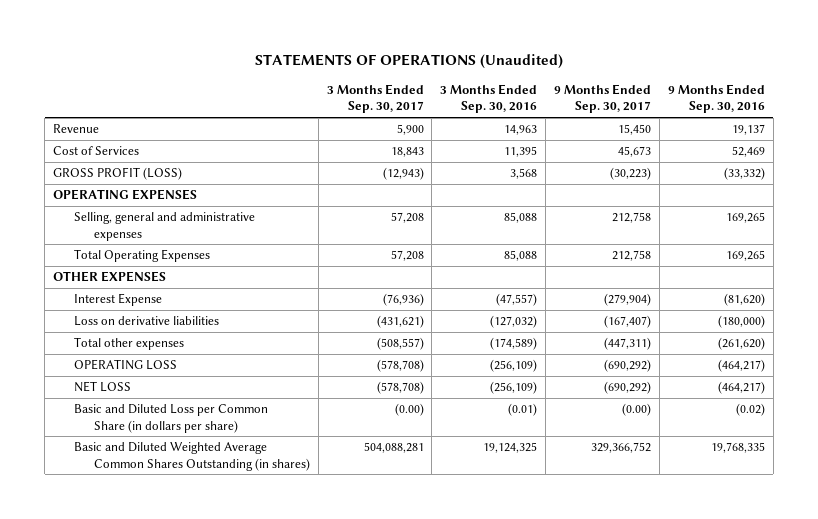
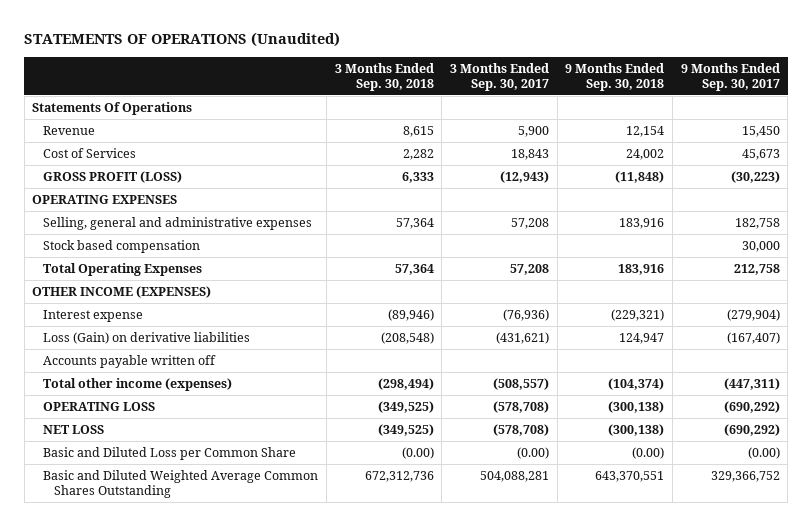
- | 3 Months Ended Sep. 30, 2017 | 3 Months Ended Sep. 30, 2016 | 9 Months Ended Sep. 30, 2017 | 9 Months Ended Sep. 30, 2016
+ | 3 Months Ended Sep. 30, 2018 | 3 Months Ended Sep. 30, 2017 | 9 Months Ended Sep. 30, 2018 | 9 Months Ended Sep. 30, 2017
+ Statements Of Operations
- Selling, general and administrative expenses | 57,208 | 85,088 | 212,758 | 169,265
+ Selling, general and administrative expenses | 57,364 | 57,208 | 183,916 | 182,758
+ Stock based compensation | | | | 30,000
- OTHER EXPENSES
- Interest Expense | (76,936) | (47,557) | (279,904) | (81,620)
- Loss on derivative liabilities | (431,621) | (127,032) | (167,407) | (180,000)
- Total other expenses | (508,557) | (174,589) | (447,311) | (261,620)
+ OTHER INCOME (EXPENSES)
+ Interest expense | (89,946) | (76,936) | (229,321) | (279,904)
+ Loss (Gain) on derivative liabilities | (208,548) | (431,621) | 124,947 | (167,407)
+ Accounts payable written off
+ Total other income (expenses) | (298,494) | (508,557) | (104,374) | (447,311)
- Basic and Diluted Loss per Common Share (in dollars per share) | (0.00) | (0.01) | (0.00) | (0.02)
- Basic and Diluted Weighted Average Common Shares Outstanding (in shares) | 504,088,281 | 19,124,325 | 329,366,752 | 19,768,335
+ Basic and Diluted Loss per Common Share | (0.00) | (0.00) | (0.00) | (0.00)
+ Basic and Diluted Weighted Average Common Shares Outstanding | 672,312,736 | 504,088,281 | 643,370,551 | 329,366,752

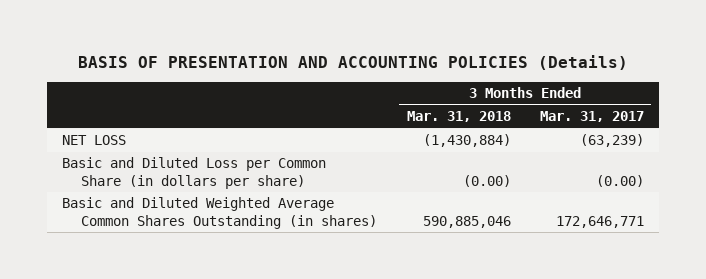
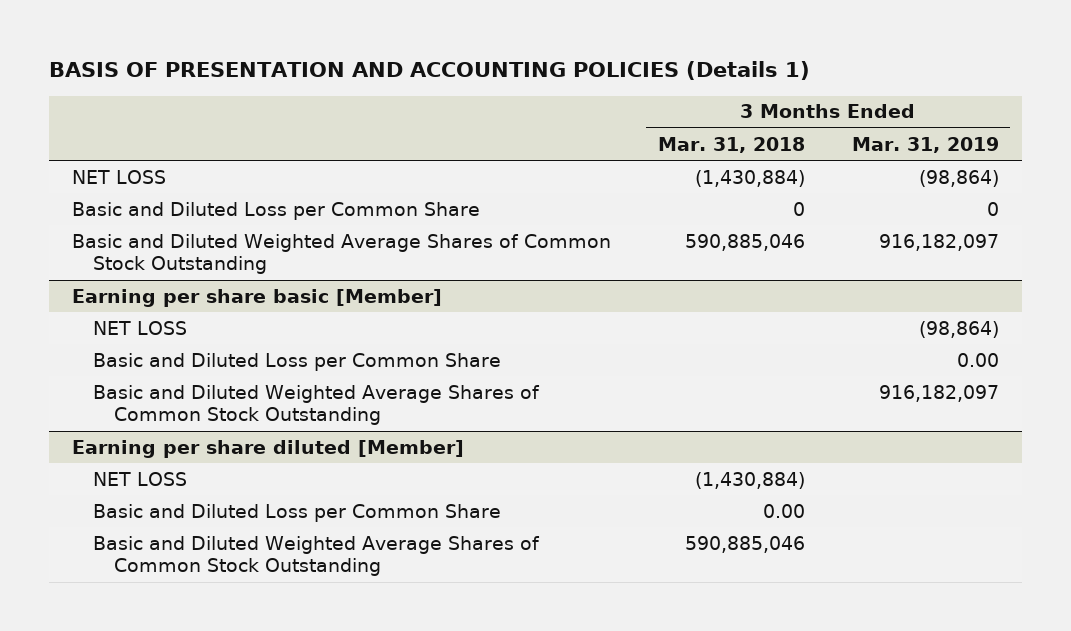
- BASIS OF PRESENTATION AND ACCOUNTING POLICIES (Details)
+ BASIS OF PRESENTATION AND ACCOUNTING POLICIES (Details 1)
- | 3 Months Ended Mar. 31, 2018 | 3 Months Ended Mar. 31, 2017
+ | 3 Months Ended Mar. 31, 2018 | 3 Months Ended Mar. 31, 2019
- Basic and Diluted Loss per Common Share (in dollars per share) | (0.00) | (0.00)
- Basic and Diluted Weighted Average Common Shares Outstanding (in shares) | 590,885,046 | 172,646,771
+ Basic and Diluted Loss per Common Share | 0 | 0
+ Basic and Diluted Weighted Average Shares of Common Stock Outstanding | 590,885,046 | 916,182,097
+ Earning per share basic [Member]
+ NET LOSS | | (98,864)
+ Basic and Diluted Loss per Common Share | | 0.00
+ Basic and Diluted Weighted Average Shares of Common Stock Outstanding | | 916,182,097
+ Earning per share diluted [Member]
+ NET LOSS | (1,430,884) |
+ Basic and Diluted Loss per Common Share | 0.00 |
+ Basic and Diluted Weighted Average Shares of Common Stock Outstanding | 590,885,046 |

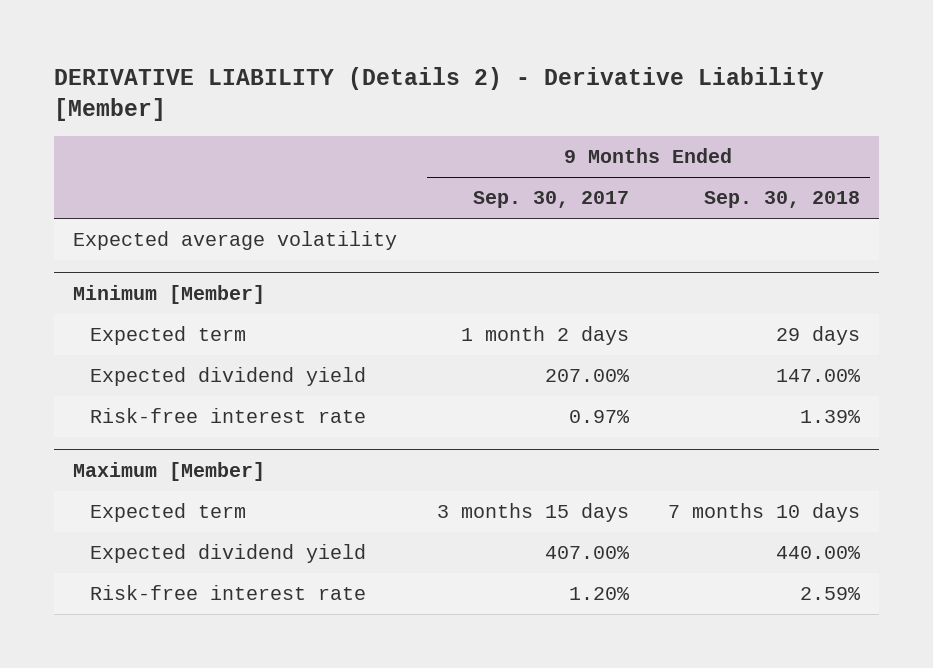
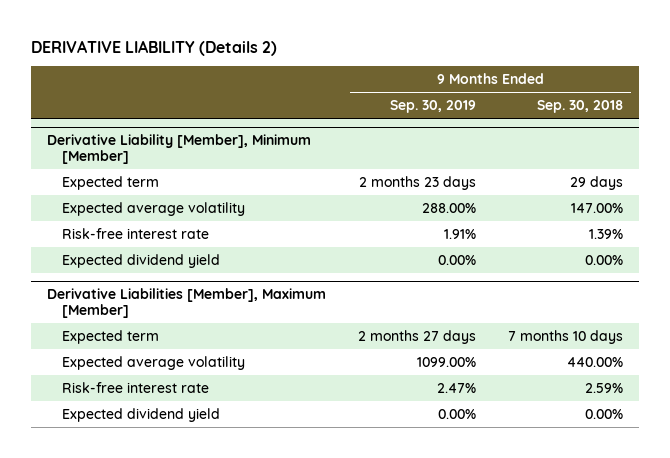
- DERIVATIVE LIABILITY (Details 2) - Derivative Liability [Member]
+ DERIVATIVE LIABILITY (Details 2)
- | 9 Months Ended Sep. 30, 2017 | 9 Months Ended Sep. 30, 2018
+ | 9 Months Ended Sep. 30, 2019 | 9 Months Ended Sep. 30, 2018
- Expected average volatility
- Minimum [Member]
+ Derivative Liability [Member], Minimum [Member]
- Expected dividend yield | 207.00% | 147.00%
+ Expected average volatility | 288.00% | 147.00%
- Maximum [Member]
+ Expected dividend yield | 0.00% | 0.00%
+ Derivative Liabilities [Member], Maximum [Member]
- Expected dividend yield | 407.00% | 440.00%
+ Expected average volatility | 1099.00% | 440.00%
+ Expected dividend yield | 0.00% | 0.00%

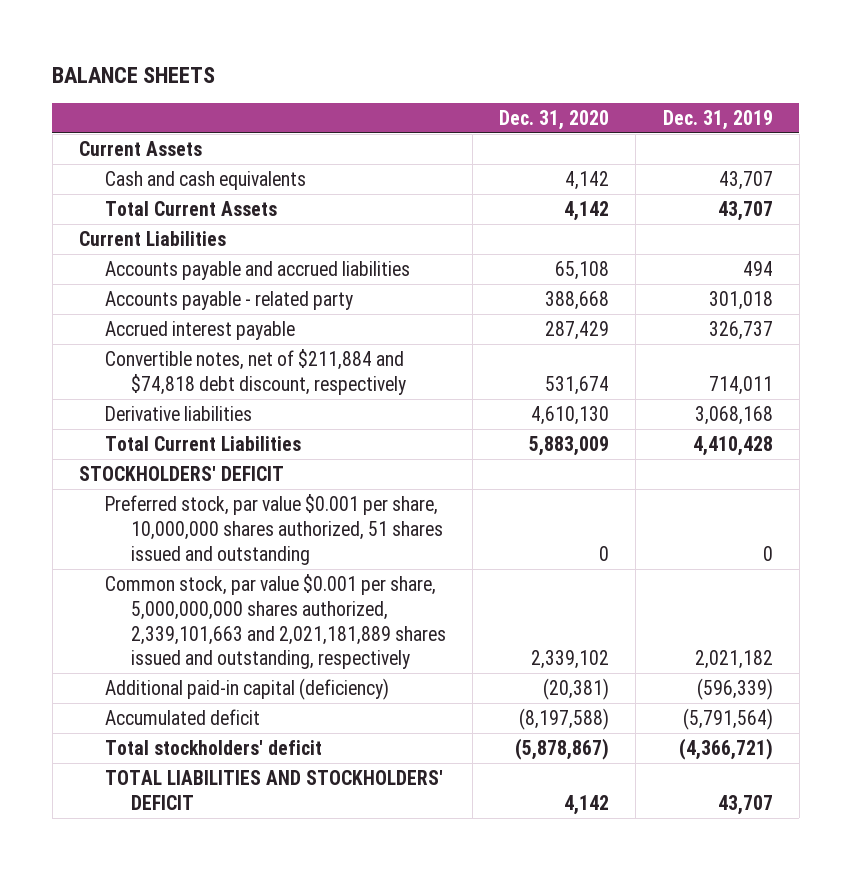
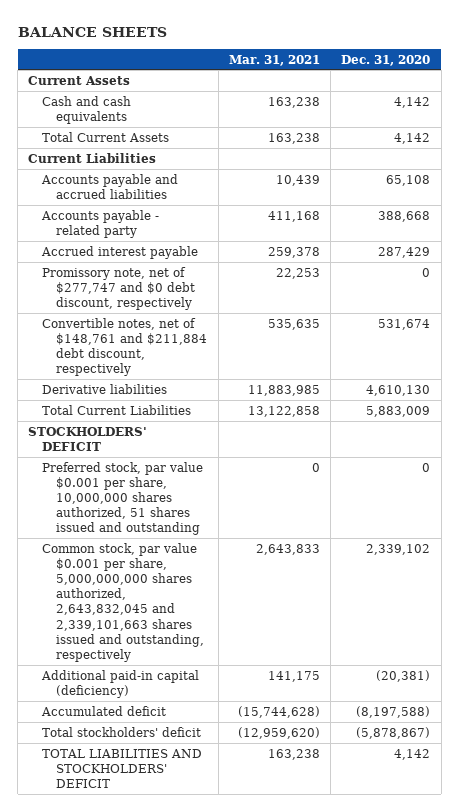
- | Dec. 31, 2020 | Dec. 31, 2019
+ | Mar. 31, 2021 | Dec. 31, 2020
- Convertible notes, net of $211,884 and $74,818 debt discount, respectively | 531,674 | 714,011
+ Promissory note, net of $277,747 and $0 debt discount, respectively | 22,253 | 0
+ Convertible notes, net of $148,761 and $211,884 debt discount, respectively | 535,635 | 531,674
- Common stock, par value $0.001 per share, 5,000,000,000 shares authorized, 2,339,101,663 and 2,021,181,889 shares issued and outstanding, respectively | 2,339,102 | 2,021,182
+ Common stock, par value $0.001 per share, 5,000,000,000 shares authorized, 2,643,832,045 and 2,339,101,663 shares issued and outstanding, respectively | 2,643,833 | 2,339,102

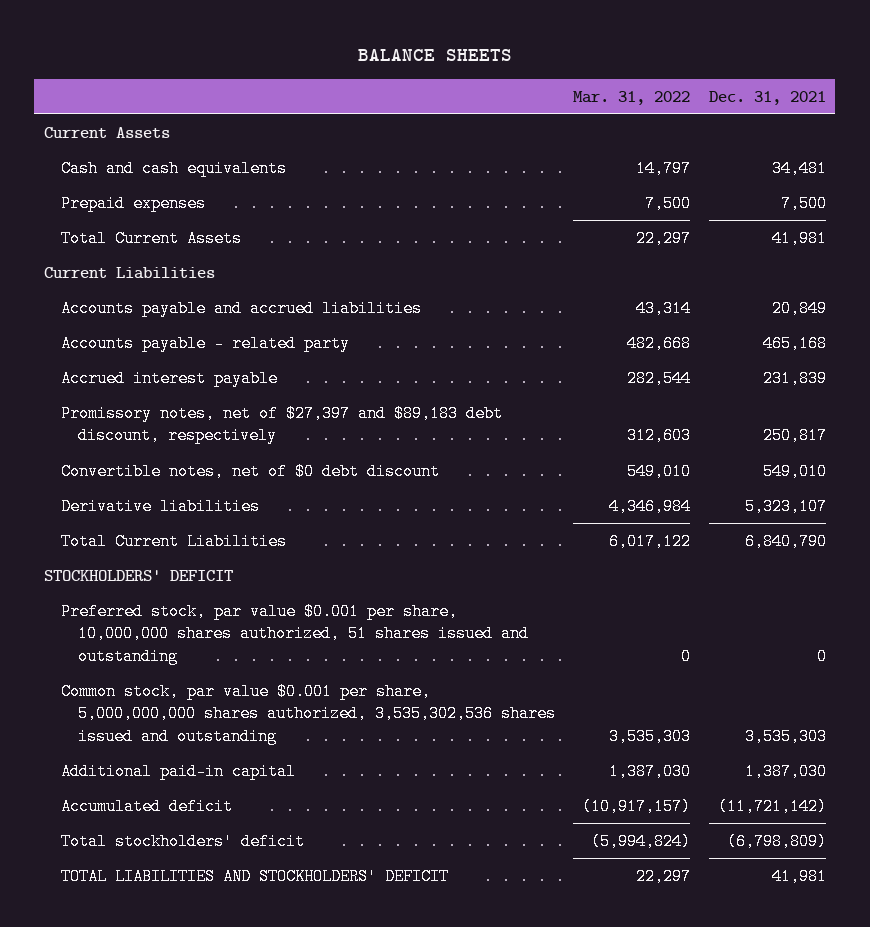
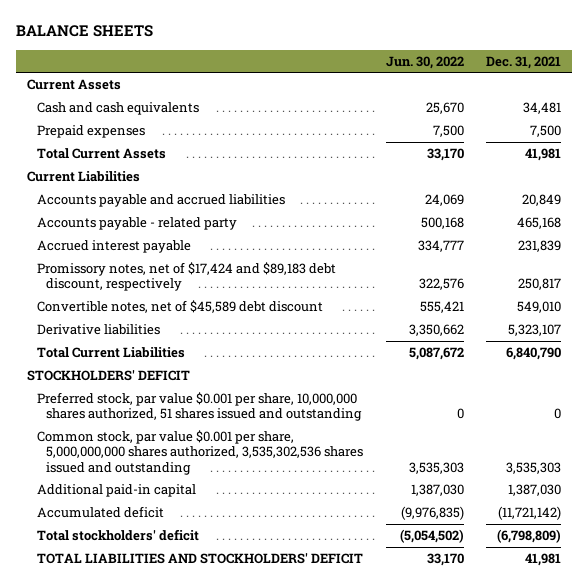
- | Mar. 31, 2022 | Dec. 31, 2021
+ | Jun. 30, 2022 | Dec. 31, 2021
- Promissory notes, net of $27,397 and $89,183 debt discount, respectively | 312,603 | 250,817
- Convertible notes, net of $0 debt discount | 549,010 | 549,010
+ Promissory notes, net of $17,424 and $89,183 debt discount, respectively | 322,576 | 250,817
+ Convertible notes, net of $45,589 debt discount | 555,421 | 549,010

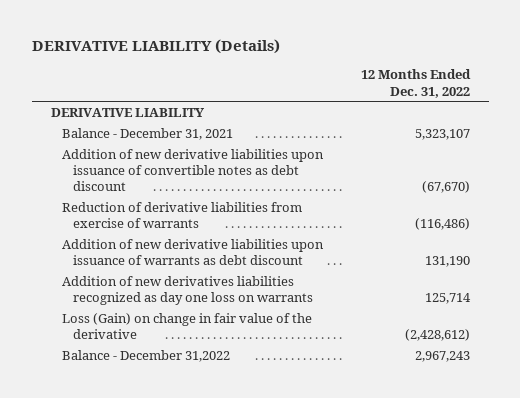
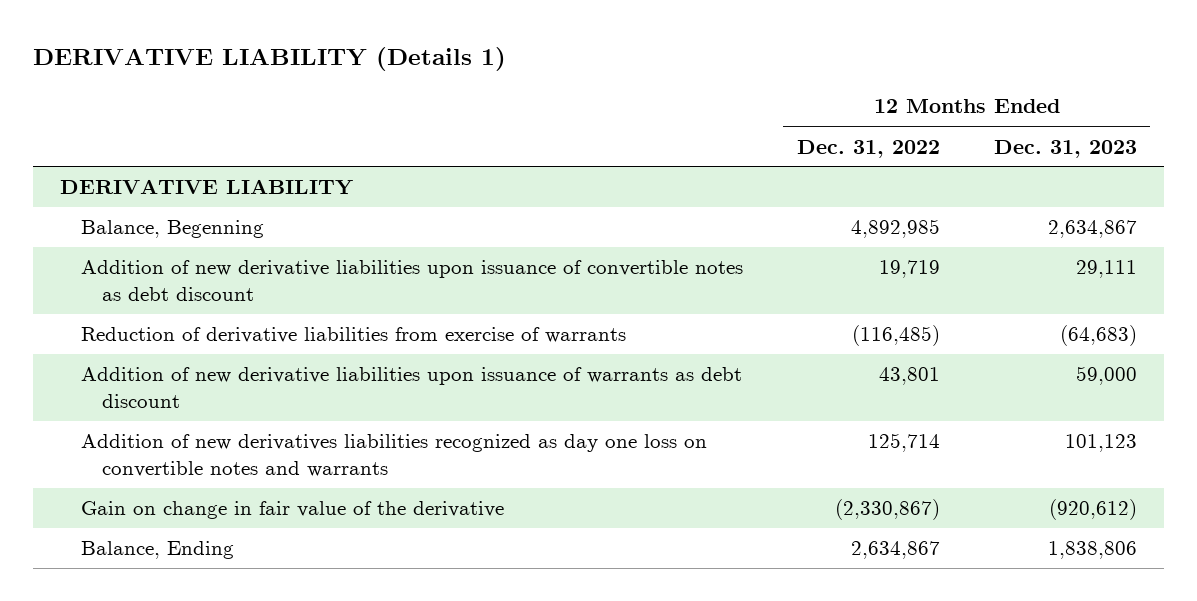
- DERIVATIVE LIABILITY (Details)
+ DERIVATIVE LIABILITY (Details 1)
- | 12 Months Ended Dec. 31, 2022
+ | 12 Months Ended Dec. 31, 2022 | 12 Months Ended Dec. 31, 2023
- Balance - December 31, 2021 | 5,323,107
- Addition of new derivative liabilities upon issuance of convertible notes as debt discount | (67,670)
- Reduction of derivative liabilities from exercise of warrants | (116,486)
- Addition of new derivative liabilities upon issuance of warrants as debt discount | 131,190
- Addition of new derivatives liabilities recognized as day one loss on warrants | 125,714
- Loss (Gain) on change in fair value of the derivative | (2,428,612)
- Balance - December 31,2022 | 2,967,243
+ Balance, Begenning | 4,892,985 | 2,634,867
+ Addition of new derivative liabilities upon issuance of convertible notes as debt discount | 19,719 | 29,111
+ Reduction of derivative liabilities from exercise of warrants | (116,485) | (64,683)
+ Addition of new derivative liabilities upon issuance of warrants as debt discount | 43,801 | 59,000
+ Addition of new derivatives liabilities recognized as day one loss on convertible notes and warrants | 125,714 | 101,123
+ Gain on change in fair value of the derivative | (2,330,867) | (920,612)
+ Balance, Ending | 2,634,867 | 1,838,806

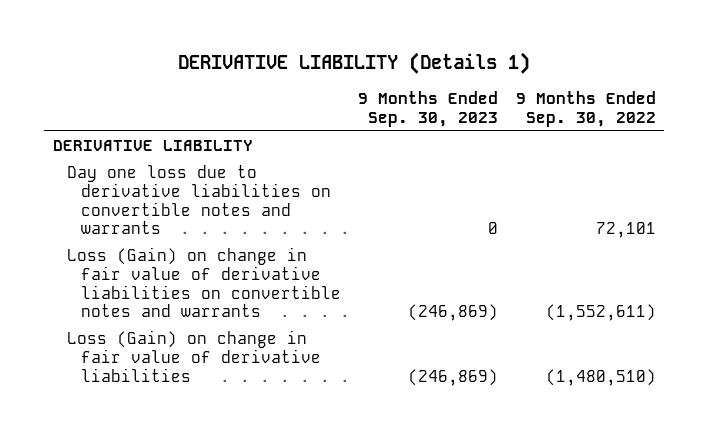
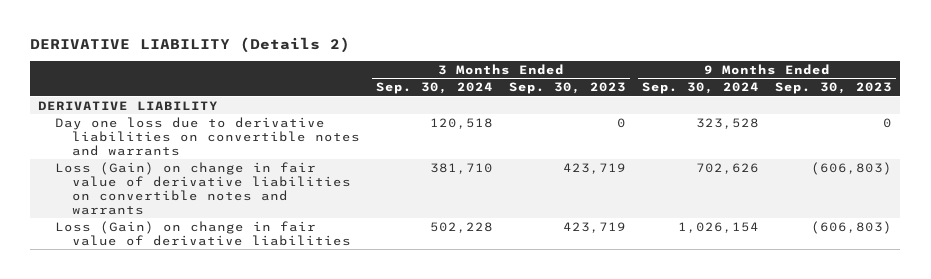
- DERIVATIVE LIABILITY (Details 1)
+ DERIVATIVE LIABILITY (Details 2)
- | 9 Months Ended Sep. 30, 2023 | 9 Months Ended Sep. 30, 2022
+ | 3 Months Ended Sep. 30, 2024 | 3 Months Ended Sep. 30, 2023 | 9 Months Ended Sep. 30, 2024 | 9 Months Ended Sep. 30, 2023
- Loss (Gain) on change in fair value of derivative liabilities on convertible notes and warrants | (246,869) | (1,552,611)
- Loss (Gain) on change in fair value of derivative liabilities | (246,869) | (1,480,510)
+ Loss (Gain) on change in fair value of derivative liabilities on convertible notes and warrants | 381,710 | 423,719 | 702,626 | (606,803)
+ Loss (Gain) on change in fair value of derivative liabilities | 502,228 | 423,719 | 1,026,154 | (606,803)

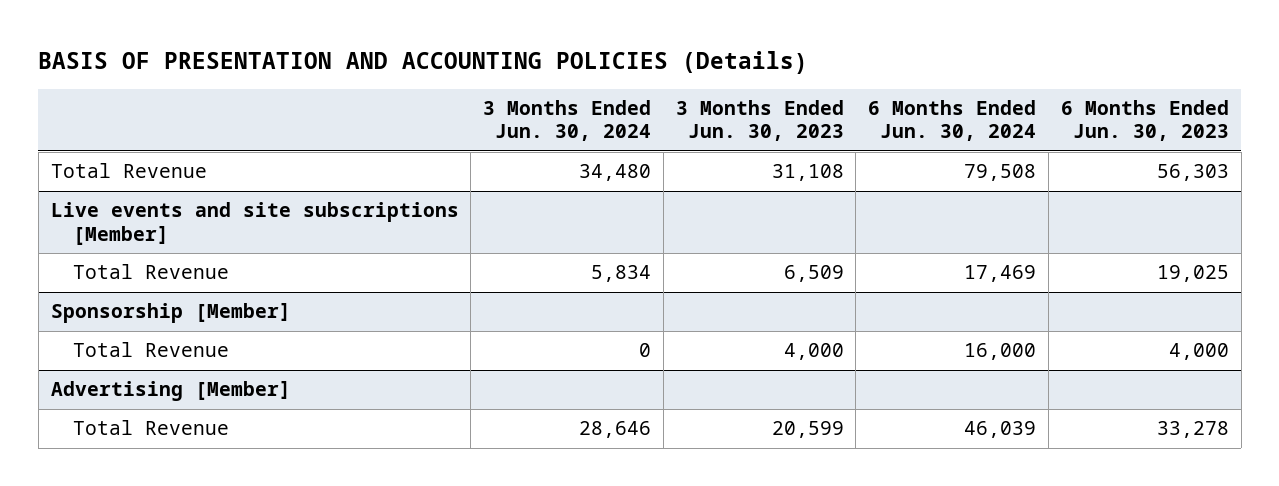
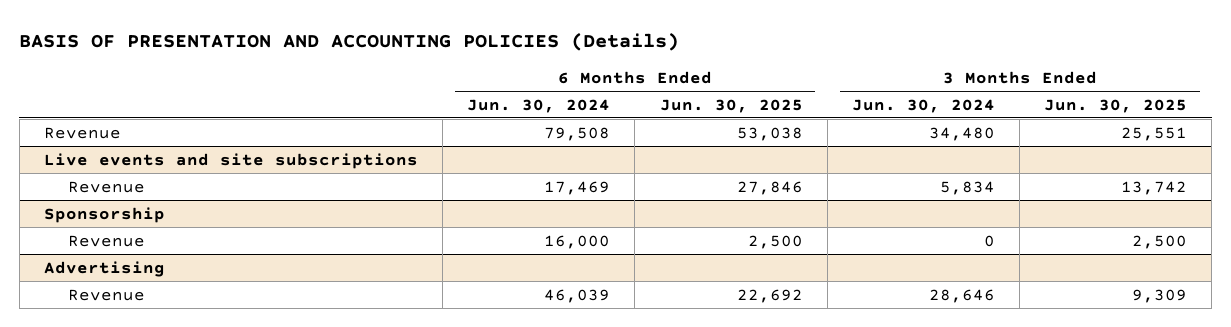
- | 3 Months Ended Jun. 30, 2024 | 3 Months Ended Jun. 30, 2023 | 6 Months Ended Jun. 30, 2024 | 6 Months Ended Jun. 30, 2023
+ | 6 Months Ended Jun. 30, 2024 | 6 Months Ended Jun. 30, 2025 | 3 Months Ended Jun. 30, 2024 | 3 Months Ended Jun. 30, 2025
- Total Revenue | 34,480 | 31,108 | 79,508 | 56,303
- Live events and site subscriptions [Member]
- Total Revenue | 5,834 | 6,509 | 17,469 | 19,025
- Sponsorship [Member]
- Total Revenue | 0 | 4,000 | 16,000 | 4,000
- Advertising [Member]
- Total Revenue | 28,646 | 20,599 | 46,039 | 33,278
+ Revenue | 79,508 | 53,038 | 34,480 | 25,551
+ Live events and site subscriptions
+ Revenue | 17,469 | 27,846 | 5,834 | 13,742
+ Sponsorship
+ Revenue | 16,000 | 2,500 | 0 | 2,500
+ Advertising
+ Revenue | 46,039 | 22,692 | 28,646 | 9,309

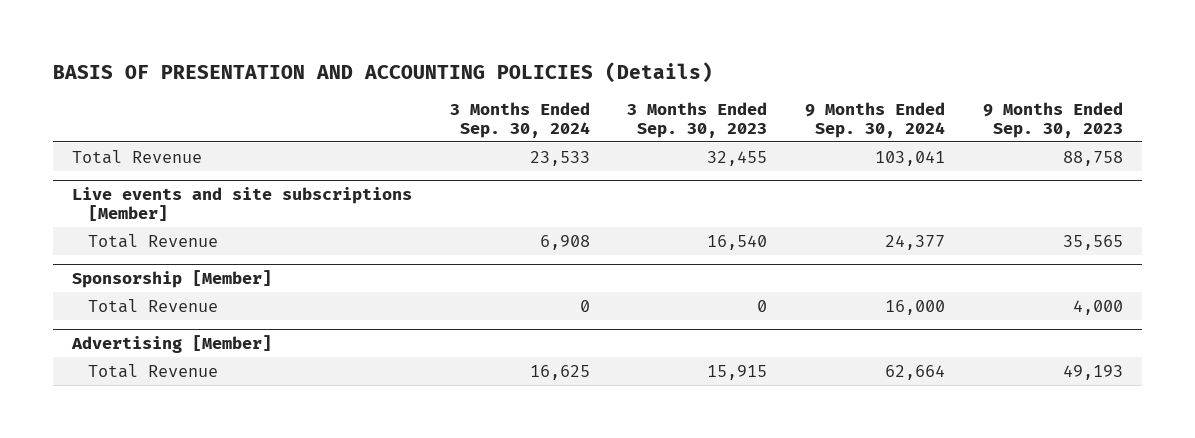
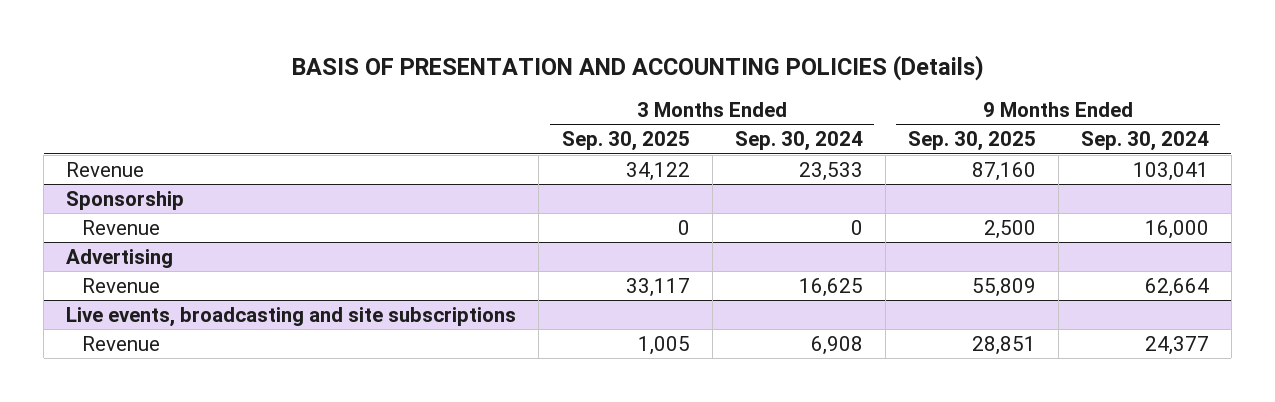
- | 3 Months Ended Sep. 30, 2024 | 3 Months Ended Sep. 30, 2023 | 9 Months Ended Sep. 30, 2024 | 9 Months Ended Sep. 30, 2023
+ | 3 Months Ended Sep. 30, 2025 | 3 Months Ended Sep. 30, 2024 | 9 Months Ended Sep. 30, 2025 | 9 Months Ended Sep. 30, 2024
- Total Revenue | 23,533 | 32,455 | 103,041 | 88,758
- Live events and site subscriptions [Member]
- Total Revenue | 6,908 | 16,540 | 24,377 | 35,565
- Sponsorship [Member]
- Total Revenue | 0 | 0 | 16,000 | 4,000
- Advertising [Member]
- Total Revenue | 16,625 | 15,915 | 62,664 | 49,193
+ Revenue | 34,122 | 23,533 | 87,160 | 103,041
+ Sponsorship
+ Revenue | 0 | 0 | 2,500 | 16,000
+ Advertising
+ Revenue | 33,117 | 16,625 | 55,809 | 62,664
+ Live events, broadcasting and site subscriptions
+ Revenue | 1,005 | 6,908 | 28,851 | 24,377

